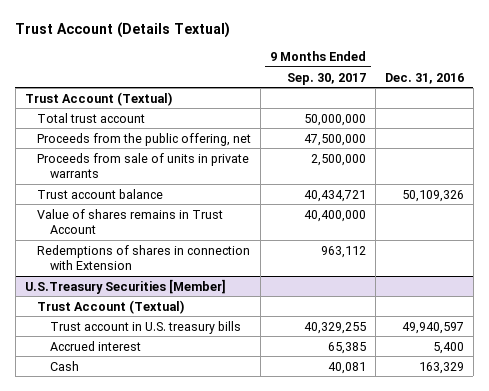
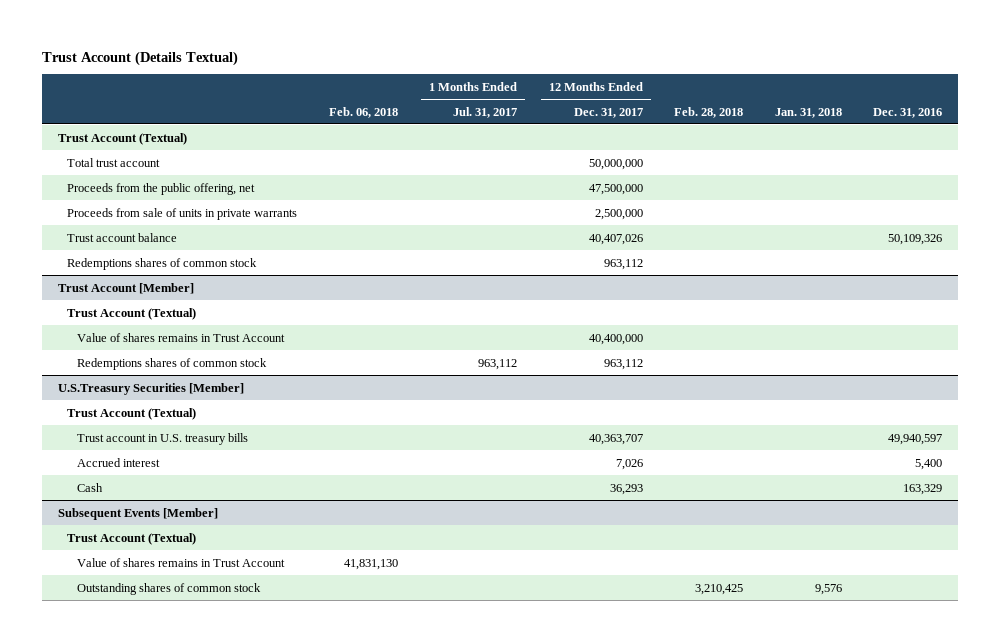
- | 9 Months Ended Sep. 30, 2017 | Dec. 31, 2016
+ | Feb. 06, 2018 | 1 Months Ended Jul. 31, 2017 | 12 Months Ended Dec. 31, 2017 | Feb. 28, 2018 | Jan. 31, 2018 | Dec. 31, 2016
- Value of shares remains in Trust Account | 40,400,000 |
- Redemptions of shares in connection with Extension | 963,112 |
+ Redemptions shares of common stock | | | 963,112 | | |
+ Trust Account [Member]
+ Trust Account (Textual)
+ Value of shares remains in Trust Account | | | 40,400,000 | | |
+ Redemptions shares of common stock | | 963,112 | 963,112 | | |
+ Subsequent Events [Member]
+ Trust Account (Textual)
+ Value of shares remains in Trust Account | 41,831,130 | | | | |
+ Outstanding shares of common stock | | | | 3,210,425 | 9,576 |

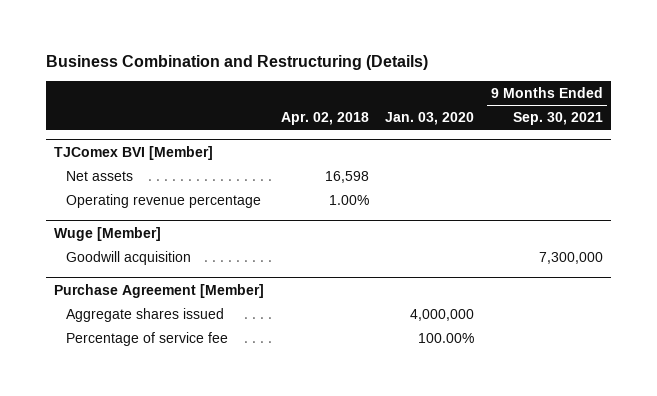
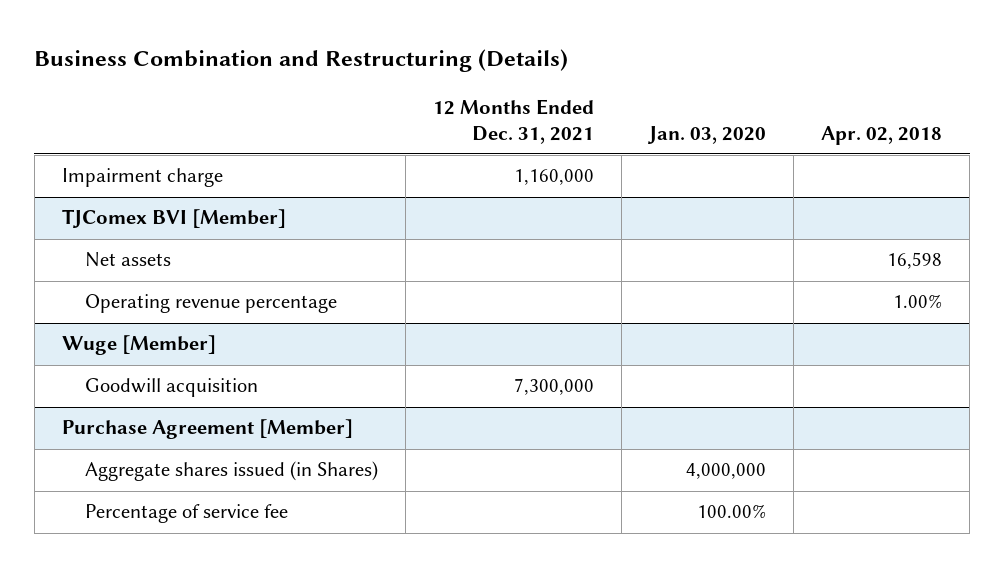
- | Apr. 02, 2018 | Jan. 03, 2020 | 9 Months Ended Sep. 30, 2021
+ | 12 Months Ended Dec. 31, 2021 | Jan. 03, 2020 | Apr. 02, 2018
+ Impairment charge | 1,160,000 | |
@ Purchase Agreement [Member]
- Aggregate shares issued | | 4,000,000 |
+ Aggregate shares issued (in Shares) | | 4,000,000 |

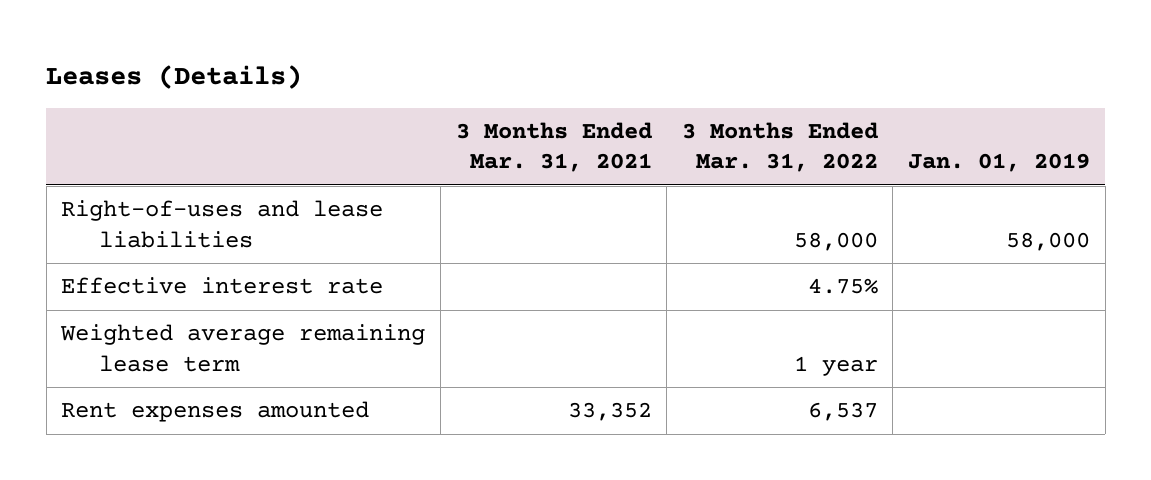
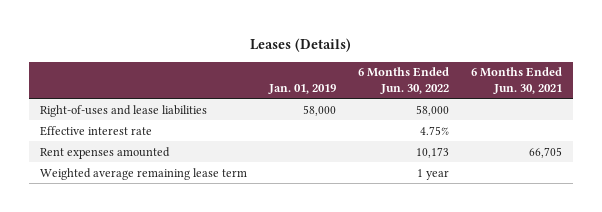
- | 3 Months Ended Mar. 31, 2021 | 3 Months Ended Mar. 31, 2022 | Jan. 01, 2019
+ | Jan. 01, 2019 | 6 Months Ended Jun. 30, 2022 | 6 Months Ended Jun. 30, 2021
moved down: Weighted average remaining lease term | | 1 year |

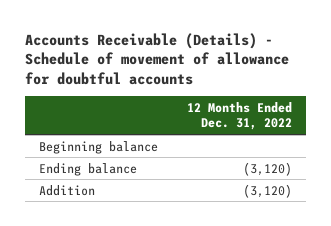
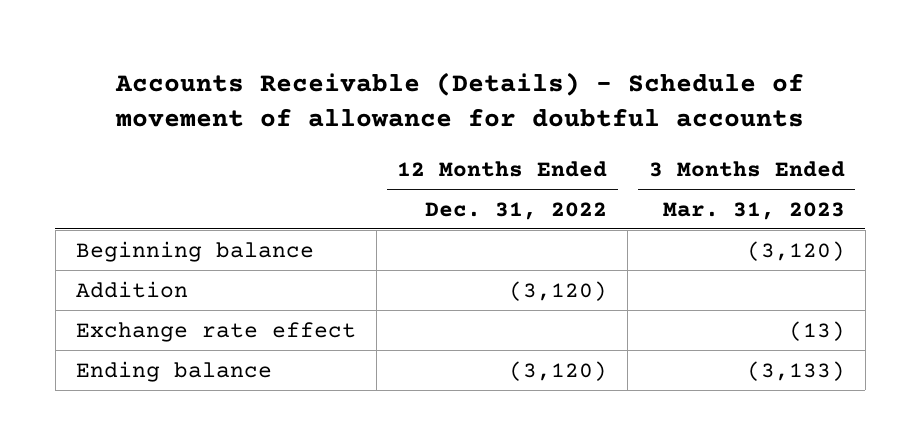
- | 12 Months Ended Dec. 31, 2022
+ | 12 Months Ended Dec. 31, 2022 | 3 Months Ended Mar. 31, 2023
+ Exchange rate effect | | (13)
moved down: Ending balance | (3,120) | (3,133)

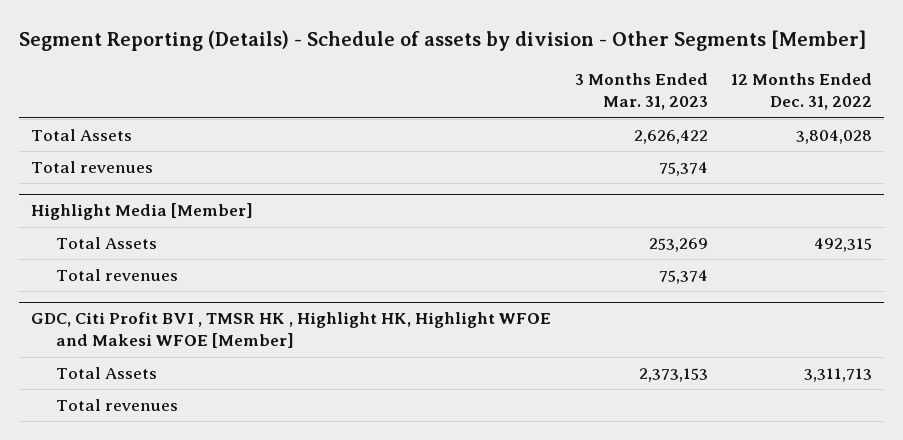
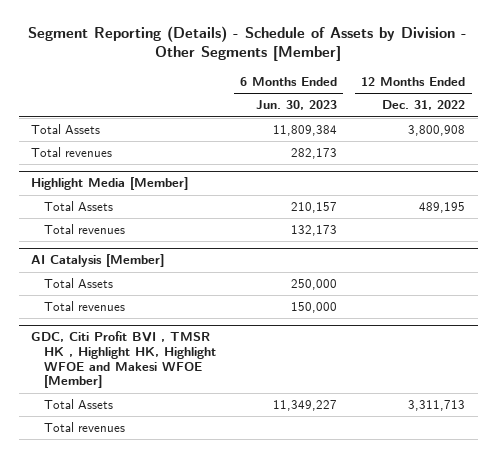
- Segment Reporting (Details) - Schedule of assets by division - Other Segments [Member]
+ Segment Reporting (Details) - Schedule of Assets by Division - Other Segments [Member]
- | 3 Months Ended Mar. 31, 2023 | 12 Months Ended Dec. 31, 2022
+ | 6 Months Ended Jun. 30, 2023 | 12 Months Ended Dec. 31, 2022
- Total Assets | 2,626,422 | 3,804,028
+ Total Assets | 11,809,384 | 3,800,908
@ Highlight Media [Member]
- Total Assets | 253,269 | 492,315
+ Total Assets | 210,157 | 489,195
+ AI Catalysis [Member]
+ Total Assets | 250,000 |
+ Total revenues | 150,000 |

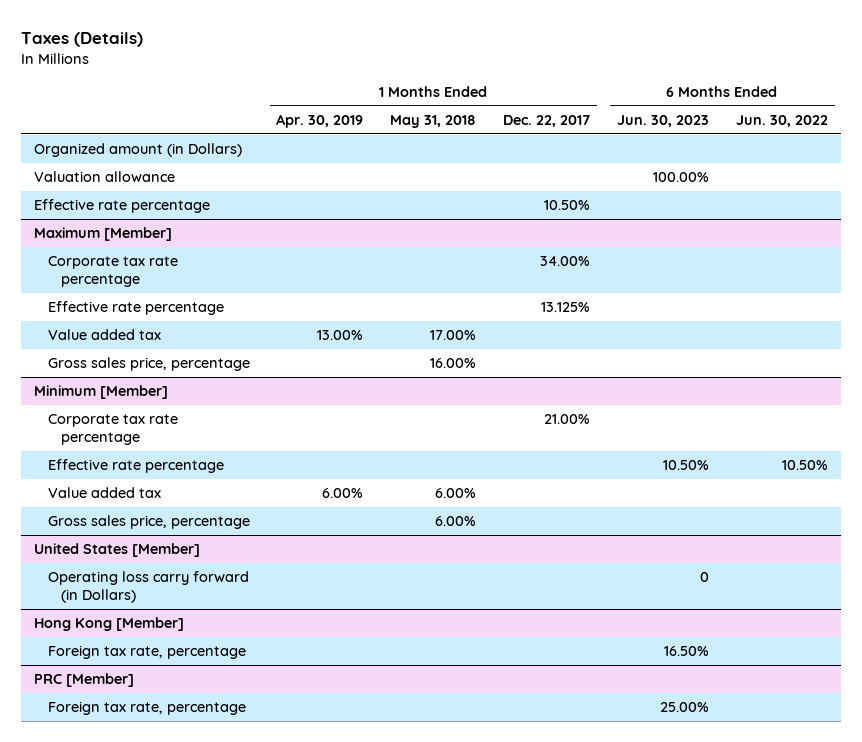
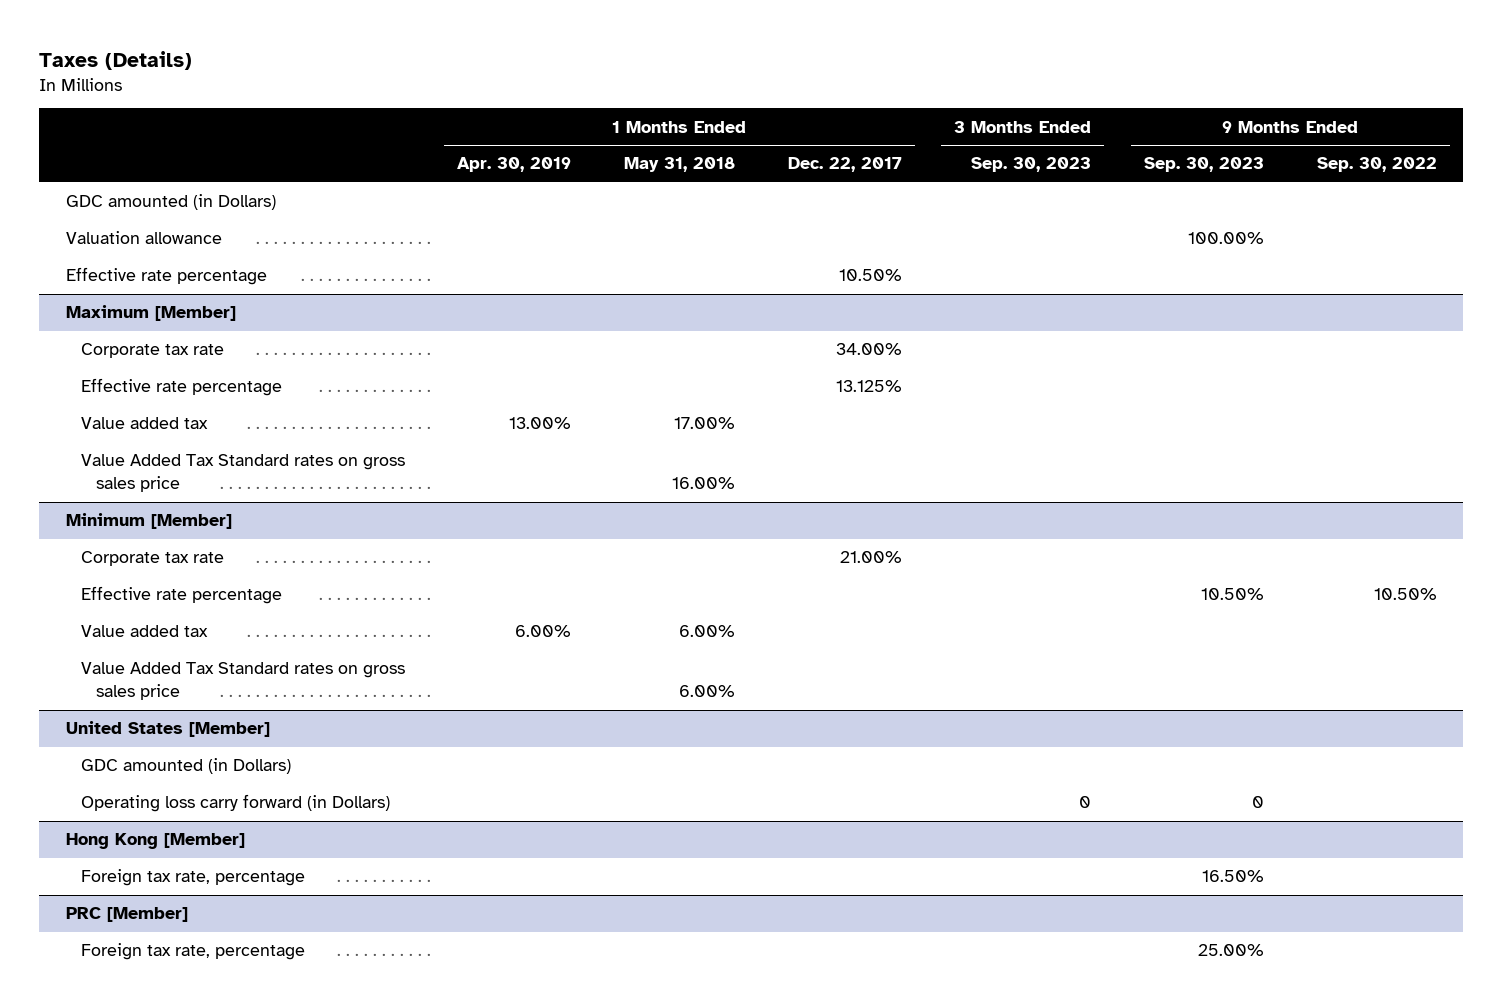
- | 1 Months Ended Apr. 30, 2019 | 1 Months Ended May 31, 2018 | 1 Months Ended Dec. 22, 2017 | 6 Months Ended Jun. 30, 2023 | 6 Months Ended Jun. 30, 2022
+ | 1 Months Ended Apr. 30, 2019 | 1 Months Ended May 31, 2018 | 1 Months Ended Dec. 22, 2017 | 3 Months Ended Sep. 30, 2023 | 9 Months Ended Sep. 30, 2023 | 9 Months Ended Sep. 30, 2022
- Organized amount (in Dollars)
+ GDC amounted (in Dollars)
@ Maximum [Member]
- Corporate tax rate percentage | | | 34.00% | |
+ Corporate tax rate | | | 34.00% | | |
- Gross sales price, percentage | | 16.00% | | |
+ Value Added Tax Standard rates on gross sales price | | 16.00% | | | |
@ Minimum [Member]
- Corporate tax rate percentage | | | 21.00% | |
+ Corporate tax rate | | | 21.00% | | |
- Gross sales price, percentage | | 6.00% | | |
+ Value Added Tax Standard rates on gross sales price | | 6.00% | | | |
@ United States [Member]
+ GDC amounted (in Dollars)

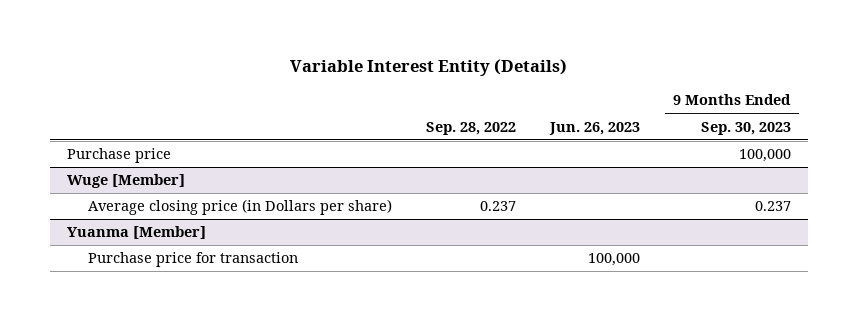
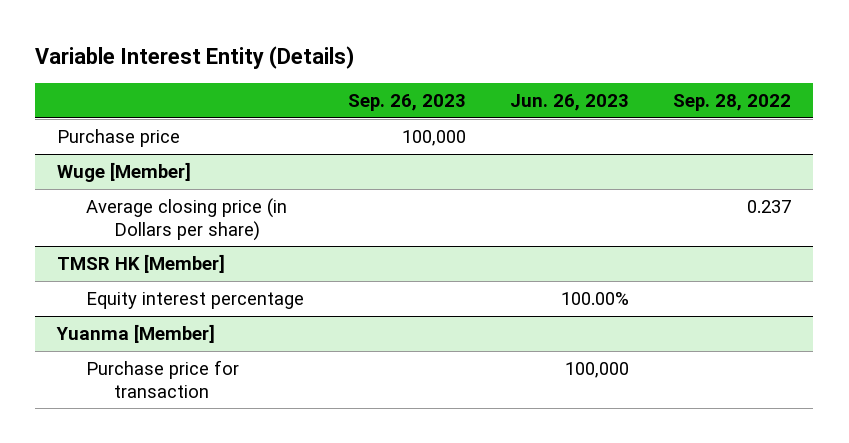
- | Sep. 28, 2022 | Jun. 26, 2023 | 9 Months Ended Sep. 30, 2023
+ | Sep. 26, 2023 | Jun. 26, 2023 | Sep. 28, 2022
+ TMSR HK [Member]
+ Equity interest percentage | | 100.00% |

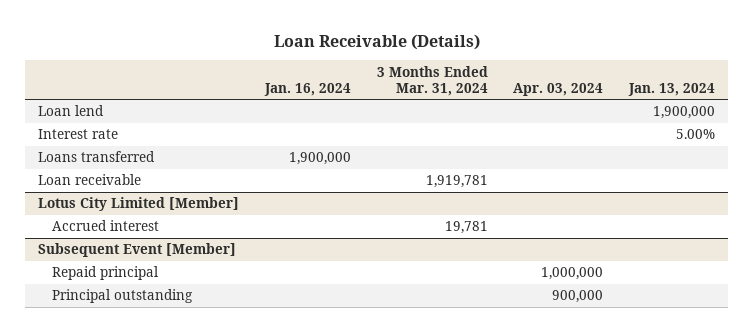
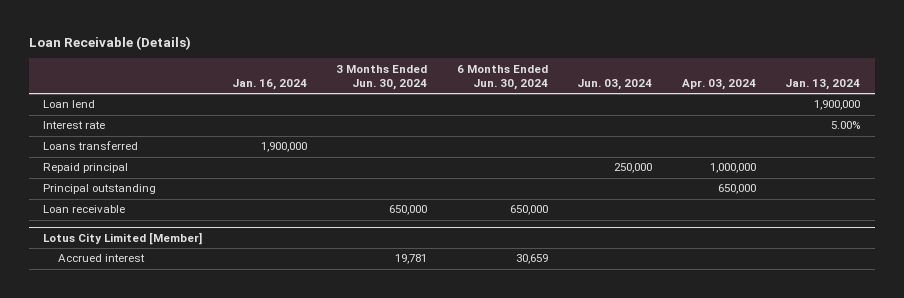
- | Jan. 16, 2024 | 3 Months Ended Mar. 31, 2024 | Apr. 03, 2024 | Jan. 13, 2024
+ | Jan. 16, 2024 | 3 Months Ended Jun. 30, 2024 | 6 Months Ended Jun. 30, 2024 | Jun. 03, 2024 | Apr. 03, 2024 | Jan. 13, 2024
+ Repaid principal | | | | 250,000 | 1,000,000 |
+ Principal outstanding | | | | | 650,000 |
- Subsequent Event [Member]
- Repaid principal | | | 1,000,000 |
- Principal outstanding | | | 900,000 |

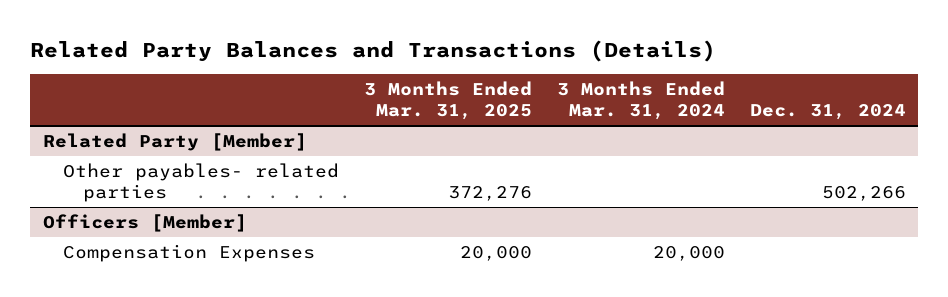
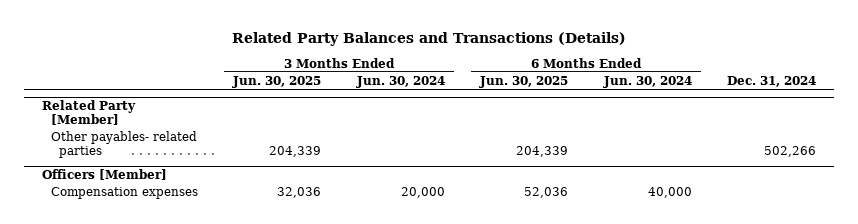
- | 3 Months Ended Mar. 31, 2025 | 3 Months Ended Mar. 31, 2024 | Dec. 31, 2024
+ | 3 Months Ended Jun. 30, 2025 | 3 Months Ended Jun. 30, 2024 | 6 Months Ended Jun. 30, 2025 | 6 Months Ended Jun. 30, 2024 | Dec. 31, 2024
@ Officers [Member]
- Compensation Expenses | 20,000 | 20,000 |
+ Compensation expenses | 32,036 | 20,000 | 52,036 | 40,000 |

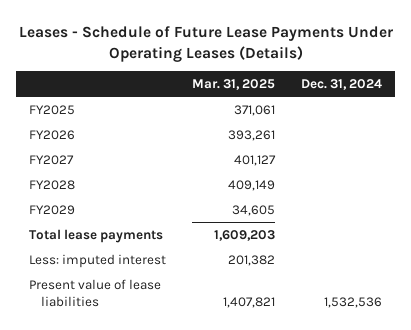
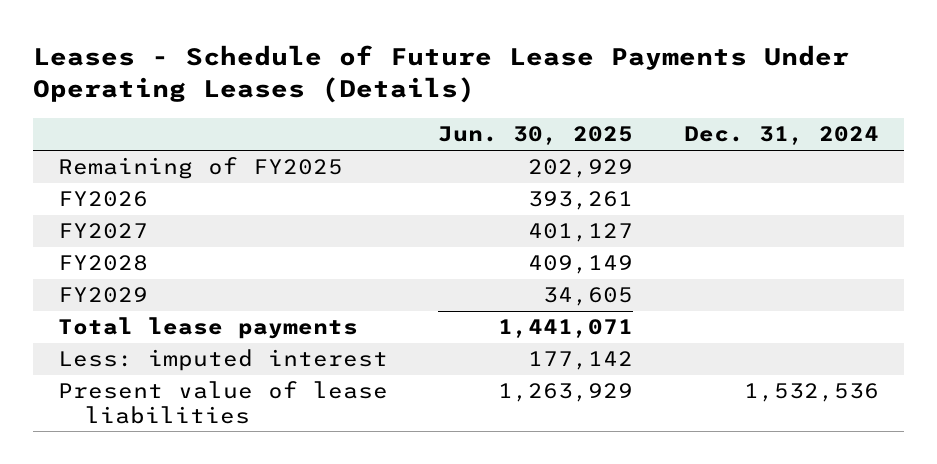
- | Mar. 31, 2025 | Dec. 31, 2024
+ | Jun. 30, 2025 | Dec. 31, 2024
- FY2025 | 371,061 |
+ Remaining of FY2025 | 202,929 |

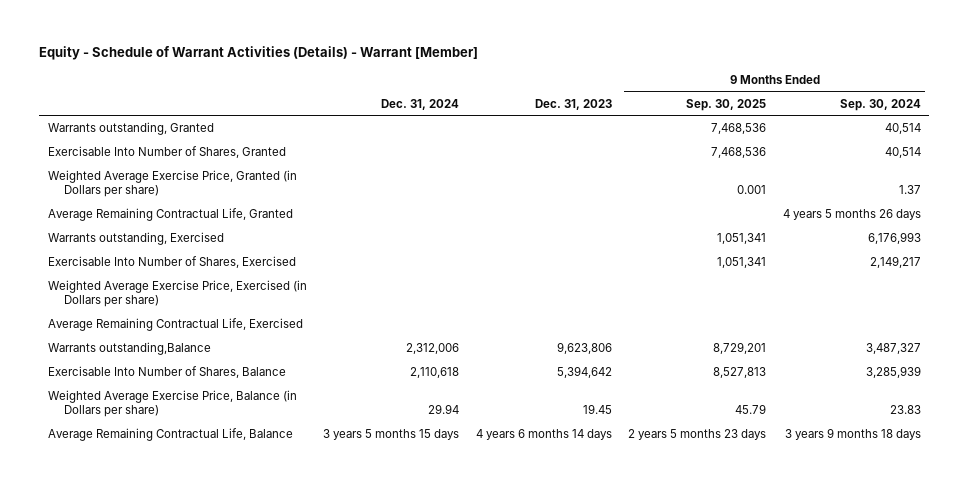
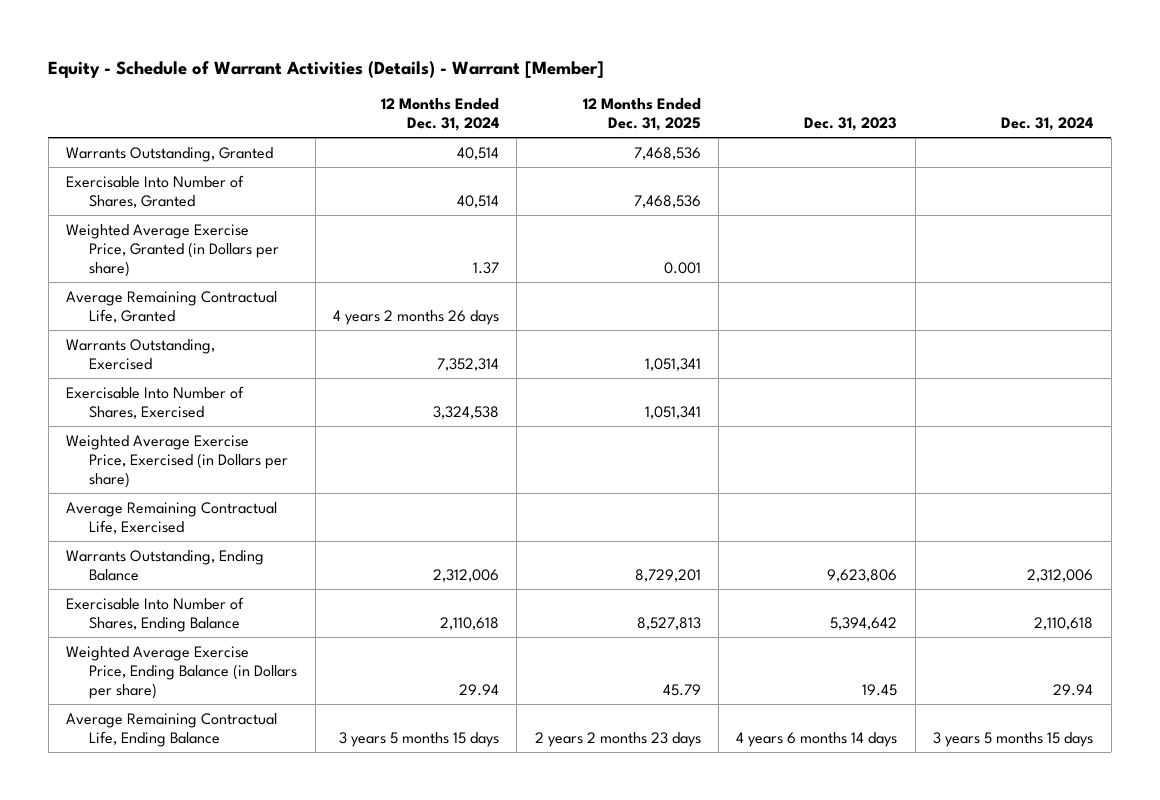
- | Dec. 31, 2024 | Dec. 31, 2023 | 9 Months Ended Sep. 30, 2025 | 9 Months Ended Sep. 30, 2024
+ | 12 Months Ended Dec. 31, 2024 | 12 Months Ended Dec. 31, 2025 | Dec. 31, 2023 | Dec. 31, 2024
- Warrants outstanding, Granted | | | 7,468,536 | 40,514
+ Warrants Outstanding, Granted | 40,514 | 7,468,536 | |
- Warrants outstanding, Exercised | | | 1,051,341 | 6,176,993
+ Warrants Outstanding, Exercised | 7,352,314 | 1,051,341 | |
- Warrants outstanding,Balance | 2,312,006 | 9,623,806 | 8,729,201 | 3,487,327
- Exercisable Into Number of Shares, Balance | 2,110,618 | 5,394,642 | 8,527,813 | 3,285,939
- Weighted Average Exercise Price, Balance (in Dollars per share) | 29.94 | 19.45 | 45.79 | 23.83
- Average Remaining Contractual Life, Balance | 3 years 5 months 15 days | 4 years 6 months 14 days | 2 years 5 months 23 days | 3 years 9 months 18 days
+ Warrants Outstanding, Ending Balance | 2,312,006 | 8,729,201 | 9,623,806 | 2,312,006
+ Exercisable Into Number of Shares, Ending Balance | 2,110,618 | 8,527,813 | 5,394,642 | 2,110,618
+ Weighted Average Exercise Price, Ending Balance (in Dollars per share) | 29.94 | 45.79 | 19.45 | 29.94
+ Average Remaining Contractual Life, Ending Balance | 3 years 5 months 15 days | 2 years 2 months 23 days | 4 years 6 months 14 days | 3 years 5 months 15 days

